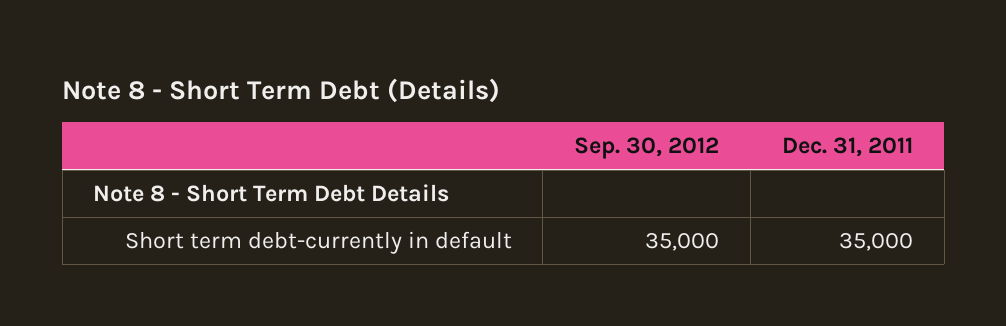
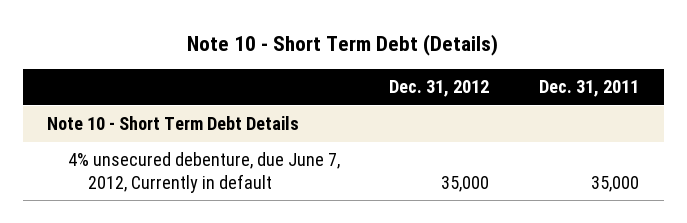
- Note 8 - Short Term Debt (Details)
+ Note 10 - Short Term Debt (Details)
- | Sep. 30, 2012 | Dec. 31, 2011
+ | Dec. 31, 2012 | Dec. 31, 2011
- Note 8 - Short Term Debt Details
- Short term debt-currently in default | 35,000 | 35,000
+ Note 10 - Short Term Debt Details
+ 4% unsecured debenture, due June 7, 2012, Currently in default | 35,000 | 35,000

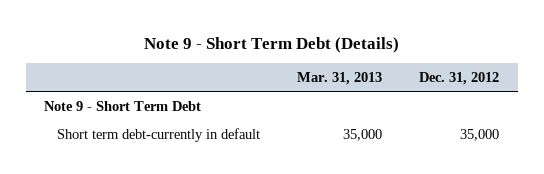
- Note 10 - Short Term Debt (Details)
+ Note 9 - Short Term Debt (Details)
- | Dec. 31, 2012 | Dec. 31, 2011
+ | Mar. 31, 2013 | Dec. 31, 2012
- Note 10 - Short Term Debt Details
- 4% unsecured debenture, due June 7, 2012, Currently in default | 35,000 | 35,000
+ Note 9 - Short Term Debt
+ Short term debt-currently in default | 35,000 | 35,000

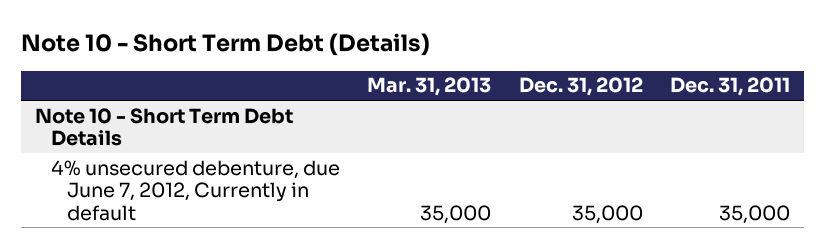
- Note 9 - Short Term Debt (Details)
+ Note 10 - Short Term Debt (Details)
- | Mar. 31, 2013 | Dec. 31, 2012
+ | Mar. 31, 2013 | Dec. 31, 2012 | Dec. 31, 2011
- Note 9 - Short Term Debt
- Short term debt-currently in default | 35,000 | 35,000
+ Note 10 - Short Term Debt Details
+ 4% unsecured debenture, due June 7, 2012, Currently in default | 35,000 | 35,000 | 35,000

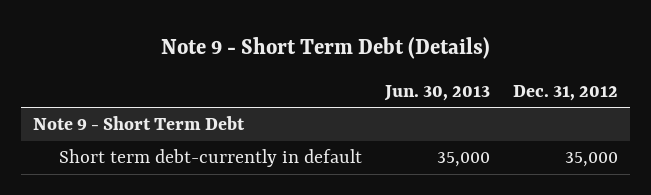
- Note 10 - Short Term Debt (Details)
+ Note 9 - Short Term Debt (Details)
- | Mar. 31, 2013 | Dec. 31, 2012 | Dec. 31, 2011
+ | Jun. 30, 2013 | Dec. 31, 2012
- Note 10 - Short Term Debt Details
- 4% unsecured debenture, due June 7, 2012, Currently in default | 35,000 | 35,000 | 35,000
+ Note 9 - Short Term Debt
+ Short term debt-currently in default | 35,000 | 35,000

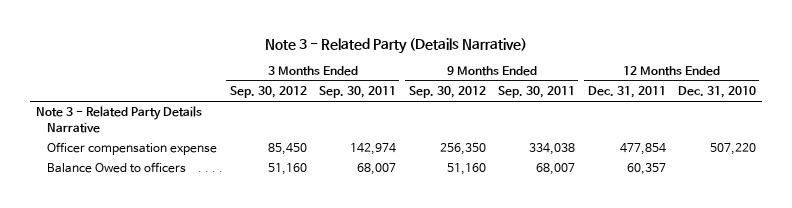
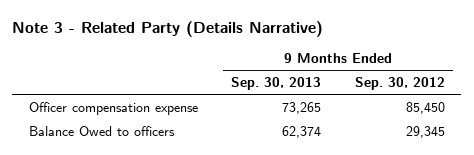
- | 3 Months Ended Sep. 30, 2012 | 3 Months Ended Sep. 30, 2011 | 9 Months Ended Sep. 30, 2012 | 9 Months Ended Sep. 30, 2011 | 12 Months Ended Dec. 31, 2011 | 12 Months Ended Dec. 31, 2010
+ | 9 Months Ended Sep. 30, 2013 | 9 Months Ended Sep. 30, 2012
- Note 3 - Related Party Details Narrative
- Officer compensation expense | 85,450 | 142,974 | 256,350 | 334,038 | 477,854 | 507,220
- Balance Owed to officers | 51,160 | 68,007 | 51,160 | 68,007 | 60,357 |
+ Officer compensation expense | 73,265 | 85,450
+ Balance Owed to officers | 62,374 | 29,345

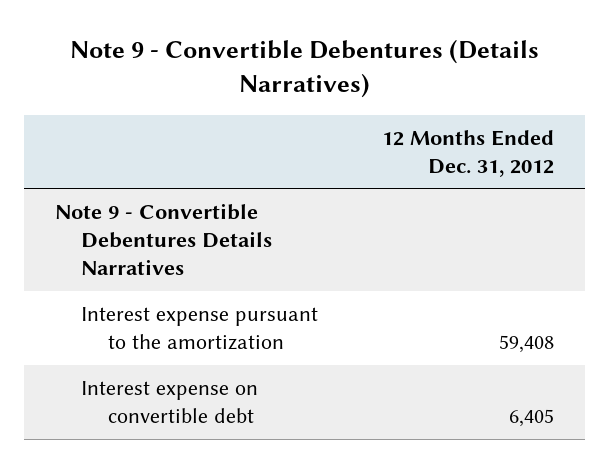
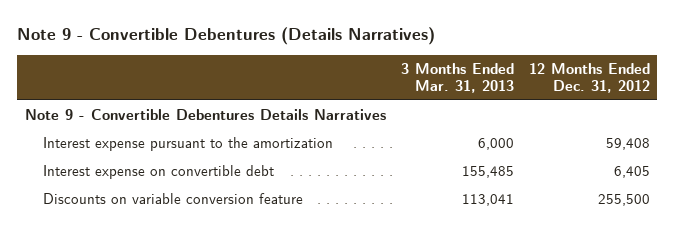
- | 12 Months Ended Dec. 31, 2012
+ | 3 Months Ended Mar. 31, 2013 | 12 Months Ended Dec. 31, 2012
+ Discounts on variable conversion feature | 113,041 | 255,500

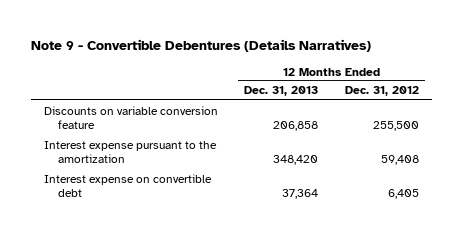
- | 3 Months Ended Mar. 31, 2013 | 12 Months Ended Dec. 31, 2012
+ | 12 Months Ended Dec. 31, 2013 | 12 Months Ended Dec. 31, 2012
- Note 9 - Convertible Debentures Details Narratives
moved up: Discounts on variable conversion feature | 206,858 | 255,500

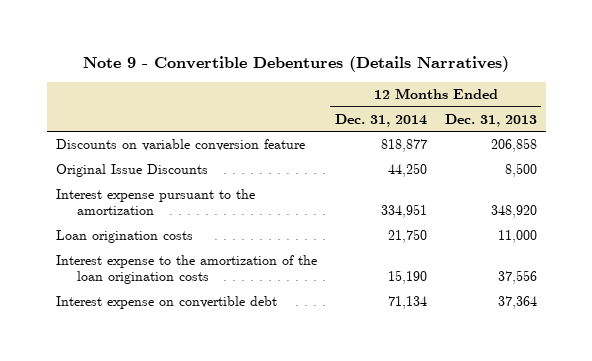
- | 12 Months Ended Dec. 31, 2013 | 12 Months Ended Dec. 31, 2012
+ | 12 Months Ended Dec. 31, 2014 | 12 Months Ended Dec. 31, 2013
- Interest expense pursuant to the amortization | 348,420 | 59,408
+ Original Issue Discounts | 44,250 | 8,500
+ Interest expense pursuant to the amortization | 334,951 | 348,920
+ Loan origination costs | 21,750 | 11,000
+ Interest expense to the amortization of the loan origination costs | 15,190 | 37,556

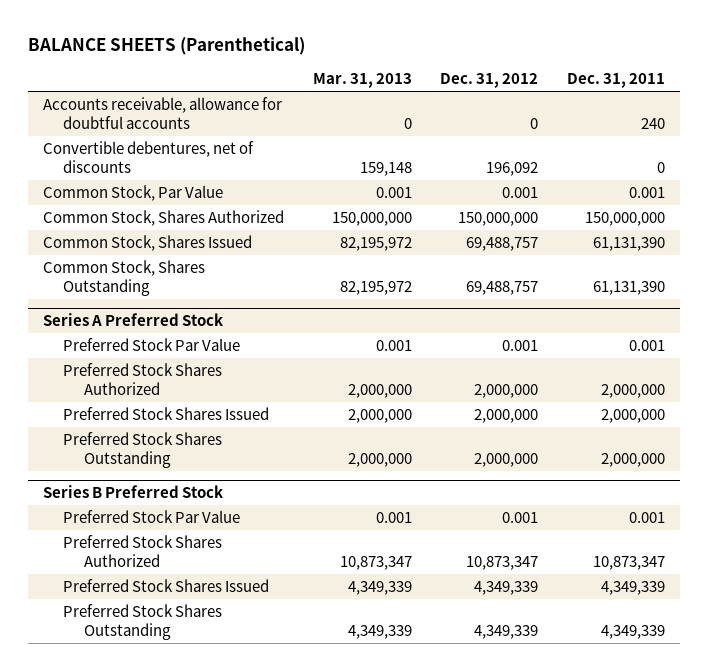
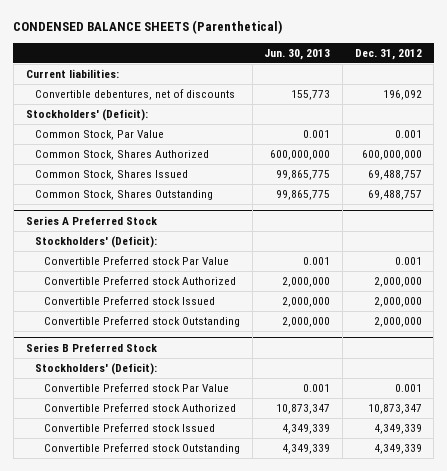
- BALANCE SHEETS (Parenthetical)
+ CONDENSED BALANCE SHEETS (Parenthetical)
- | Mar. 31, 2013 | Dec. 31, 2012 | Dec. 31, 2011
+ | Jun. 30, 2013 | Dec. 31, 2012
- Accounts receivable, allowance for doubtful accounts | 0 | 0 | 240
+ Current liabilities:
+ Stockholders' (Deficit):
- Common Stock, Shares Authorized | 150,000,000 | 150,000,000 | 150,000,000
+ Common Stock, Shares Authorized | 600,000,000 | 600,000,000
@ Series A Preferred Stock
- Preferred Stock Par Value | 0.001 | 0.001 | 0.001
- Preferred Stock Shares Authorized | 2,000,000 | 2,000,000 | 2,000,000
- Preferred Stock Shares Issued | 2,000,000 | 2,000,000 | 2,000,000
- Preferred Stock Shares Outstanding | 2,000,000 | 2,000,000 | 2,000,000
+ Stockholders' (Deficit):
+ Convertible Preferred stock Par Value | 0.001 | 0.001
+ Convertible Preferred stock Authorized | 2,000,000 | 2,000,000
+ Convertible Preferred stock Issued | 2,000,000 | 2,000,000
+ Convertible Preferred stock Outstanding | 2,000,000 | 2,000,000
@ Series B Preferred Stock
- Preferred Stock Par Value | 0.001 | 0.001 | 0.001
- Preferred Stock Shares Authorized | 10,873,347 | 10,873,347 | 10,873,347
- Preferred Stock Shares Issued | 4,349,339 | 4,349,339 | 4,349,339
- Preferred Stock Shares Outstanding | 4,349,339 | 4,349,339 | 4,349,339
+ Stockholders' (Deficit):
+ Convertible Preferred stock Par Value | 0.001 | 0.001
+ Convertible Preferred stock Authorized | 10,873,347 | 10,873,347
+ Convertible Preferred stock Issued | 4,349,339 | 4,349,339
+ Convertible Preferred stock Outstanding | 4,349,339 | 4,349,339

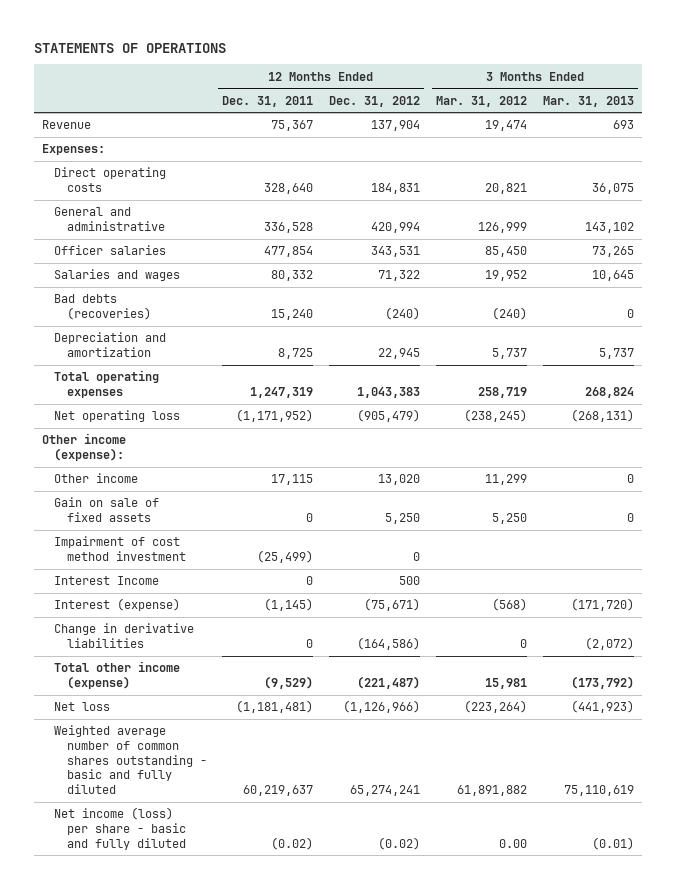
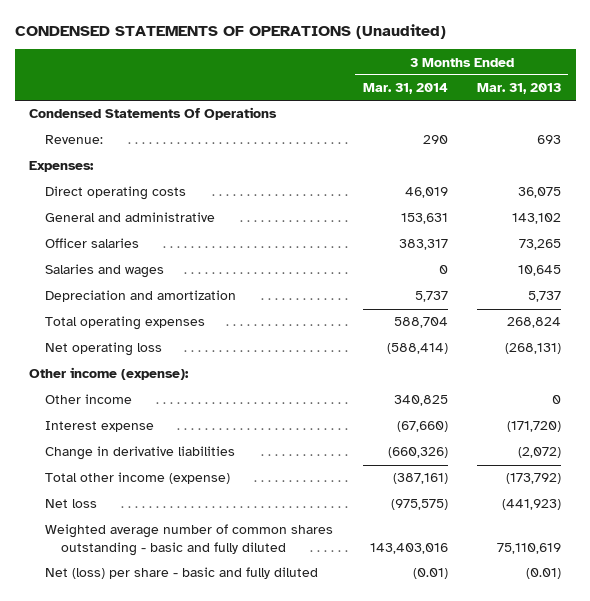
- STATEMENTS OF OPERATIONS
+ CONDENSED STATEMENTS OF OPERATIONS (Unaudited)
- | 12 Months Ended Dec. 31, 2011 | 12 Months Ended Dec. 31, 2012 | 3 Months Ended Mar. 31, 2012 | 3 Months Ended Mar. 31, 2013
+ | 3 Months Ended Mar. 31, 2014 | 3 Months Ended Mar. 31, 2013
- Revenue | 75,367 | 137,904 | 19,474 | 693
+ Condensed Statements Of Operations
+ Revenue: | 290 | 693
- Bad debts (recoveries) | 15,240 | (240) | (240) | 0
- Gain on sale of fixed assets | 0 | 5,250 | 5,250 | 0
- Impairment of cost method investment | (25,499) | 0 | |
- Interest Income | 0 | 500 | |
- Interest (expense) | (1,145) | (75,671) | (568) | (171,720)
+ Interest expense | (67,660) | (171,720)
- Net income (loss) per share - basic and fully diluted | (0.02) | (0.02) | 0.00 | (0.01)
+ Net (loss) per share - basic and fully diluted | (0.01) | (0.01)

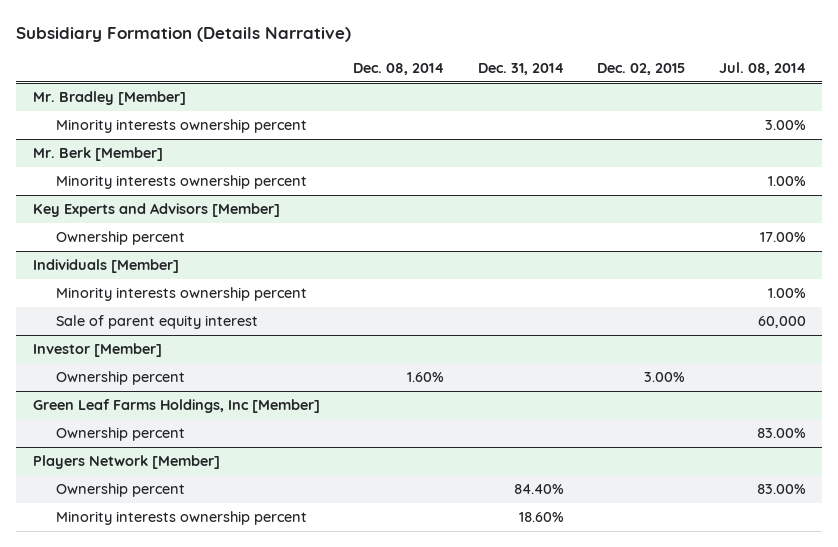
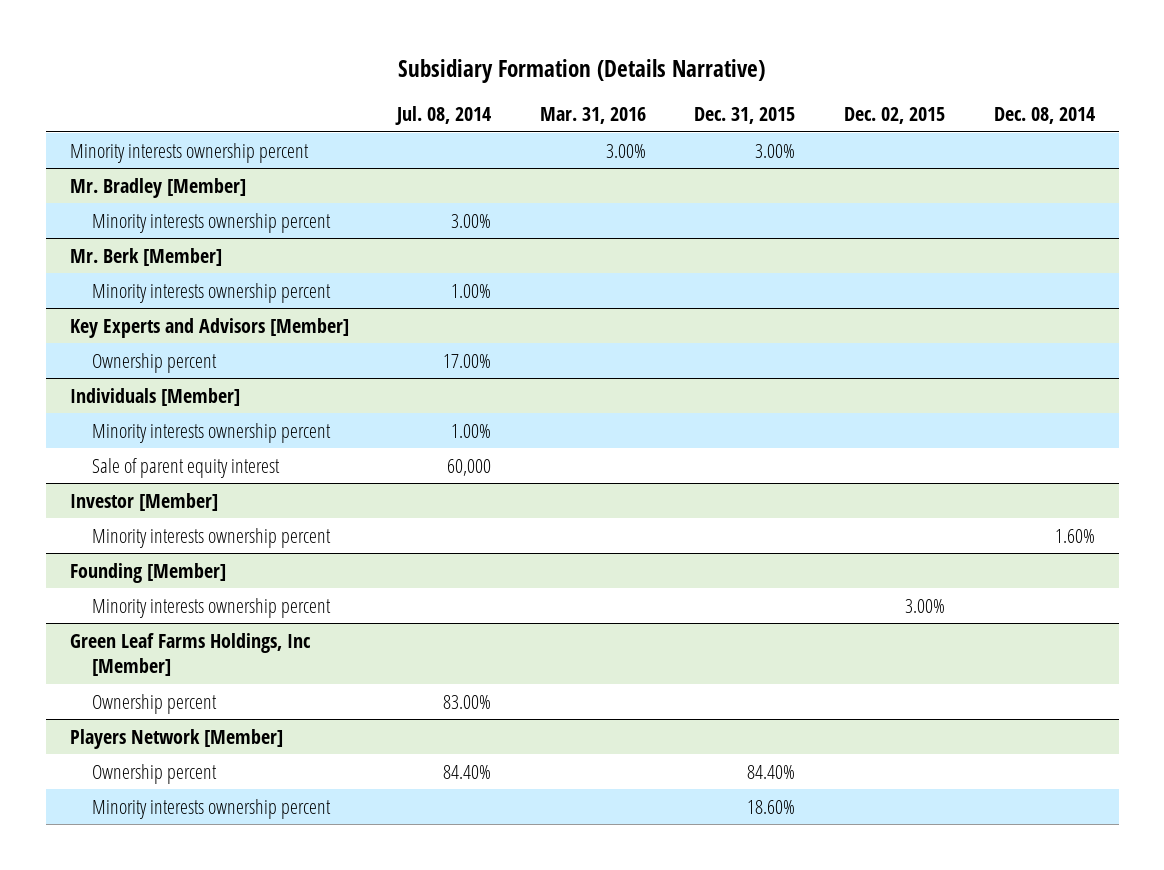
- | Dec. 08, 2014 | Dec. 31, 2014 | Dec. 02, 2015 | Jul. 08, 2014
+ | Jul. 08, 2014 | Mar. 31, 2016 | Dec. 31, 2015 | Dec. 02, 2015 | Dec. 08, 2014
+ Minority interests ownership percent | | 3.00% | 3.00% | |
@ Investor [Member]
- Ownership percent | 1.60% | | 3.00% |
+ Minority interests ownership percent | | | | | 1.60%
+ Founding [Member]
+ Minority interests ownership percent | | | | 3.00% |
@ Players Network [Member]
- Ownership percent | | 84.40% | | 83.00%
+ Ownership percent | 84.40% | | 84.40% | |

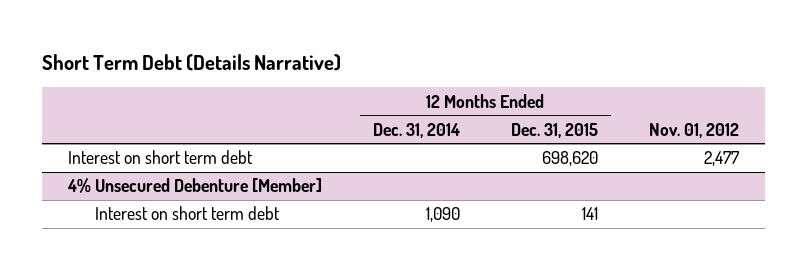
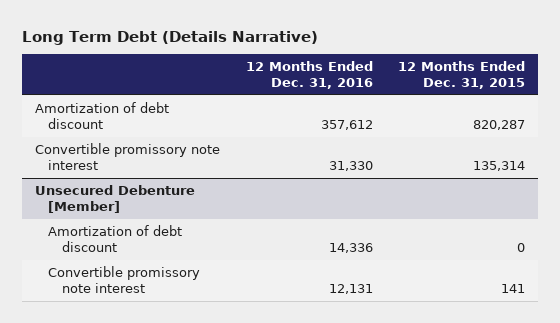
- Short Term Debt (Details Narrative)
+ Long Term Debt (Details Narrative)
- | 12 Months Ended Dec. 31, 2014 | 12 Months Ended Dec. 31, 2015 | Nov. 01, 2012
+ | 12 Months Ended Dec. 31, 2016 | 12 Months Ended Dec. 31, 2015
- Interest on short term debt | | 698,620 | 2,477
- 4% Unsecured Debenture [Member]
- Interest on short term debt | 1,090 | 141 |
+ Amortization of debt discount | 357,612 | 820,287
+ Convertible promissory note interest | 31,330 | 135,314
+ Unsecured Debenture [Member]
+ Amortization of debt discount | 14,336 | 0
+ Convertible promissory note interest | 12,131 | 141

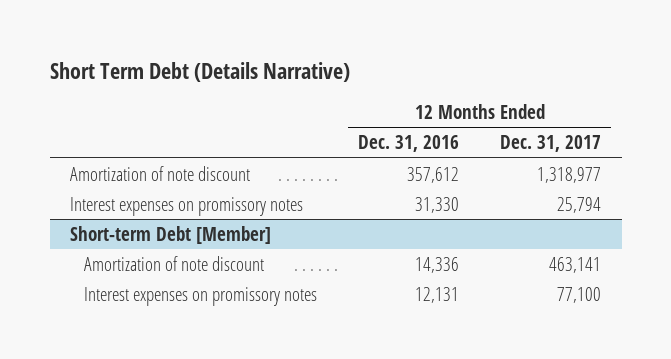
- Long Term Debt (Details Narrative)
+ Short Term Debt (Details Narrative)
- | 12 Months Ended Dec. 31, 2016 | 12 Months Ended Dec. 31, 2015
+ | 12 Months Ended Dec. 31, 2016 | 12 Months Ended Dec. 31, 2017
- Amortization of debt discount | 357,612 | 820,287
- Convertible promissory note interest | 31,330 | 135,314
- Unsecured Debenture [Member]
- Amortization of debt discount | 14,336 | 0
- Convertible promissory note interest | 12,131 | 141
+ Amortization of note discount | 357,612 | 1,318,977
+ Interest expenses on promissory notes | 31,330 | 25,794
+ Short-term Debt [Member]
+ Amortization of note discount | 14,336 | 463,141
+ Interest expenses on promissory notes | 12,131 | 77,100

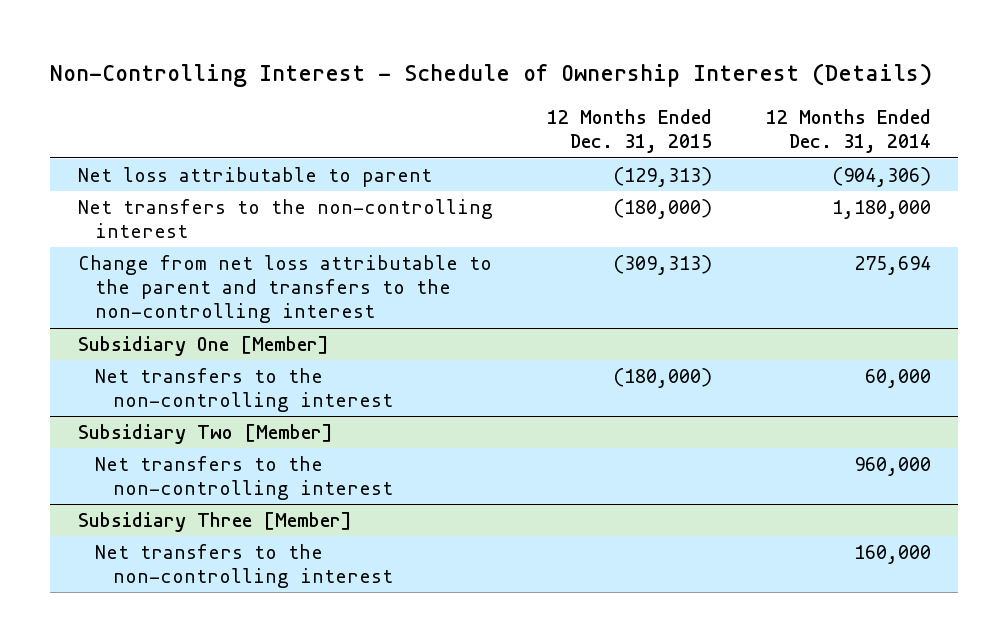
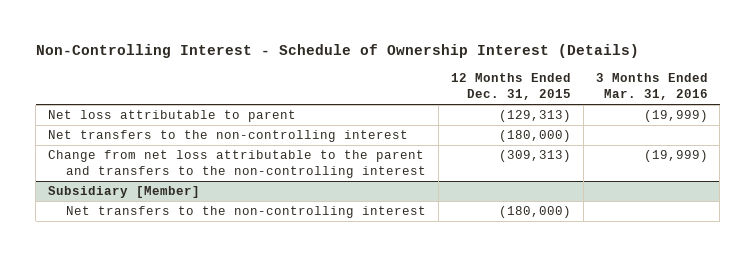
- | 12 Months Ended Dec. 31, 2015 | 12 Months Ended Dec. 31, 2014
+ | 12 Months Ended Dec. 31, 2015 | 3 Months Ended Mar. 31, 2016
- Subsidiary One [Member]
+ Subsidiary [Member]
- Subsidiary Two [Member]
- Net transfers to the non-controlling interest | | 960,000
- Subsidiary Three [Member]
- Net transfers to the non-controlling interest | | 160,000

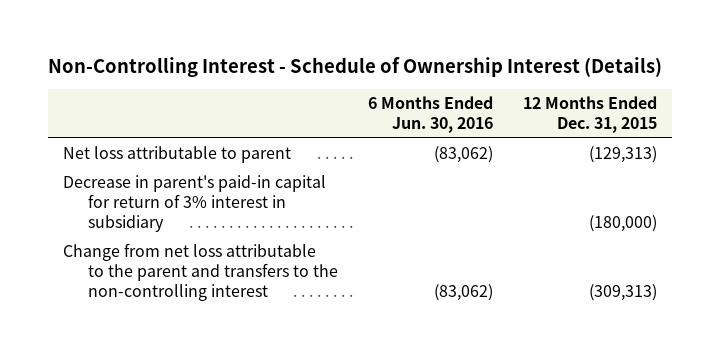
- | 12 Months Ended Dec. 31, 2015 | 3 Months Ended Mar. 31, 2016
+ | 6 Months Ended Jun. 30, 2016 | 12 Months Ended Dec. 31, 2015
- Net transfers to the non-controlling interest | (180,000) |
+ Decrease in parent's paid-in capital for return of 3% interest in subsidiary | | (180,000)
- Subsidiary [Member]
- Net transfers to the non-controlling interest | (180,000) |

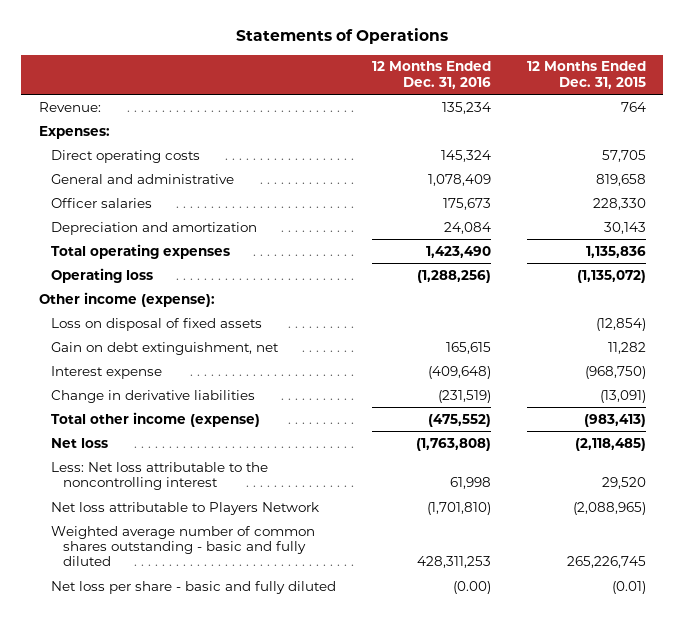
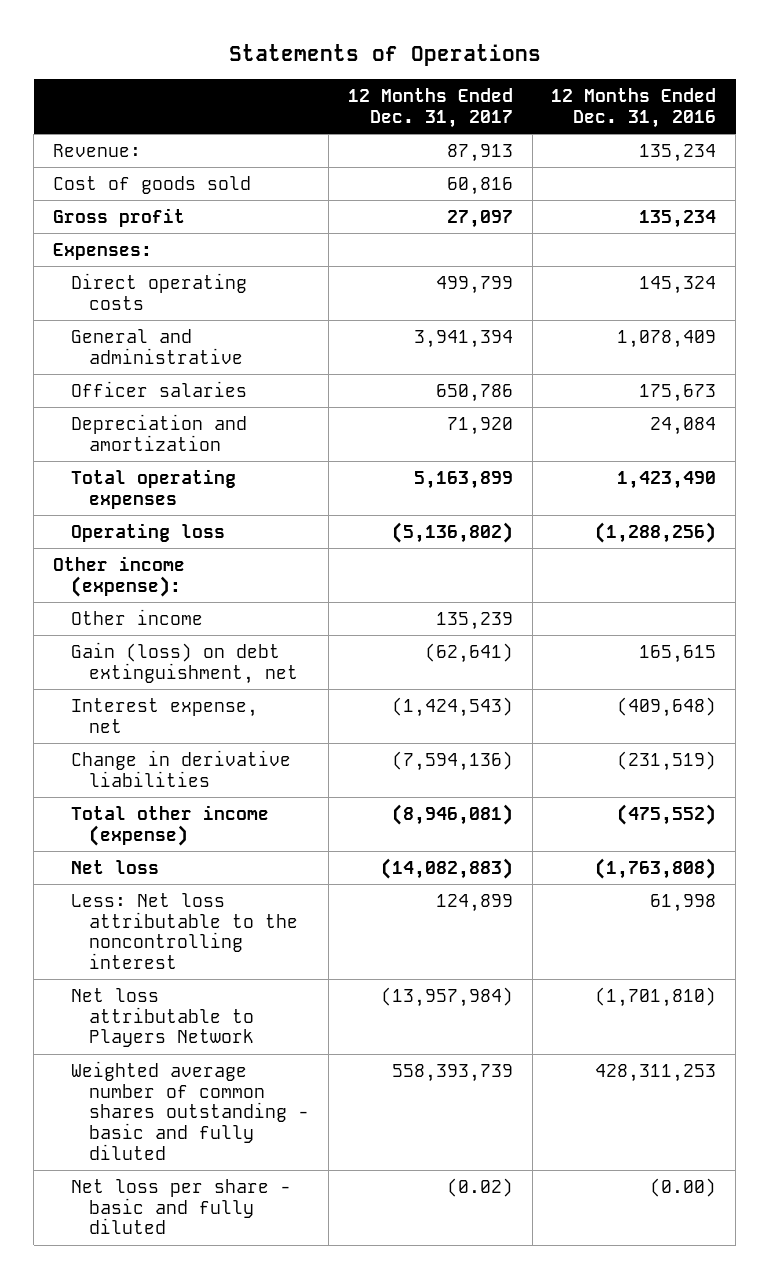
- | 12 Months Ended Dec. 31, 2016 | 12 Months Ended Dec. 31, 2015
+ | 12 Months Ended Dec. 31, 2017 | 12 Months Ended Dec. 31, 2016
+ Cost of goods sold | 60,816 |
+ Gross profit | 27,097 | 135,234
- Loss on disposal of fixed assets | | (12,854)
- Gain on debt extinguishment, net | 165,615 | 11,282
- Interest expense | (409,648) | (968,750)
+ Other income | 135,239 |
+ Gain (loss) on debt extinguishment, net | (62,641) | 165,615
+ Interest expense, net | (1,424,543) | (409,648)

